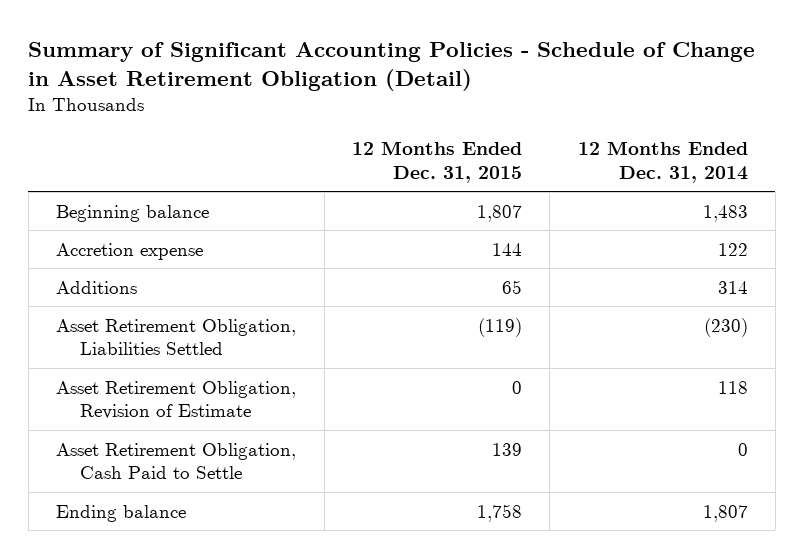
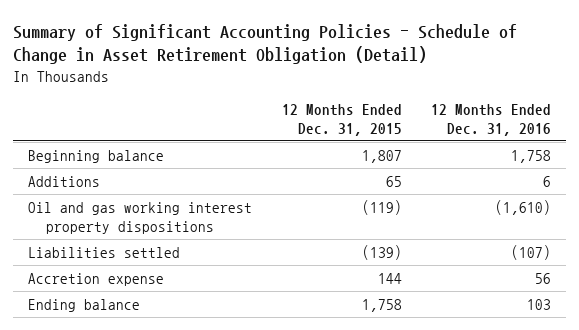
- | 12 Months Ended Dec. 31, 2015 | 12 Months Ended Dec. 31, 2014
+ | 12 Months Ended Dec. 31, 2015 | 12 Months Ended Dec. 31, 2016
- Asset Retirement Obligation, Liabilities Settled | (119) | (230)
- Asset Retirement Obligation, Revision of Estimate | 0 | 118
- Asset Retirement Obligation, Cash Paid to Settle | 139 | 0
+ Oil and gas working interest property dispositions | (119) | (1,610)
+ Liabilities settled | (139) | (107)
moved down: Accretion expense | 144 | 56

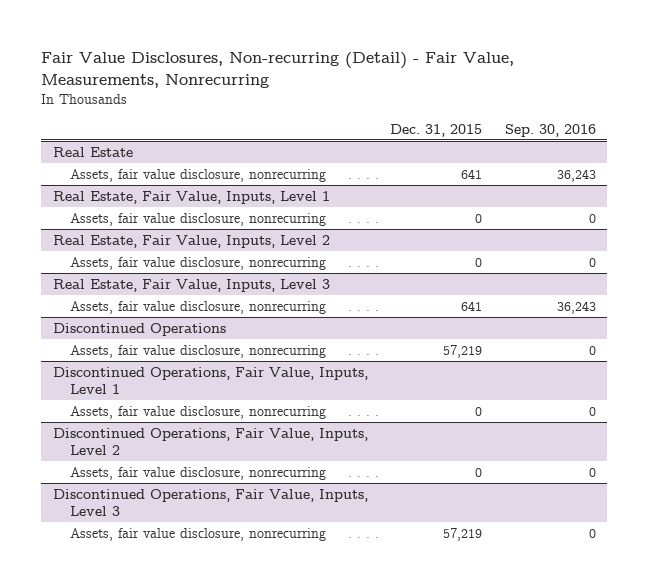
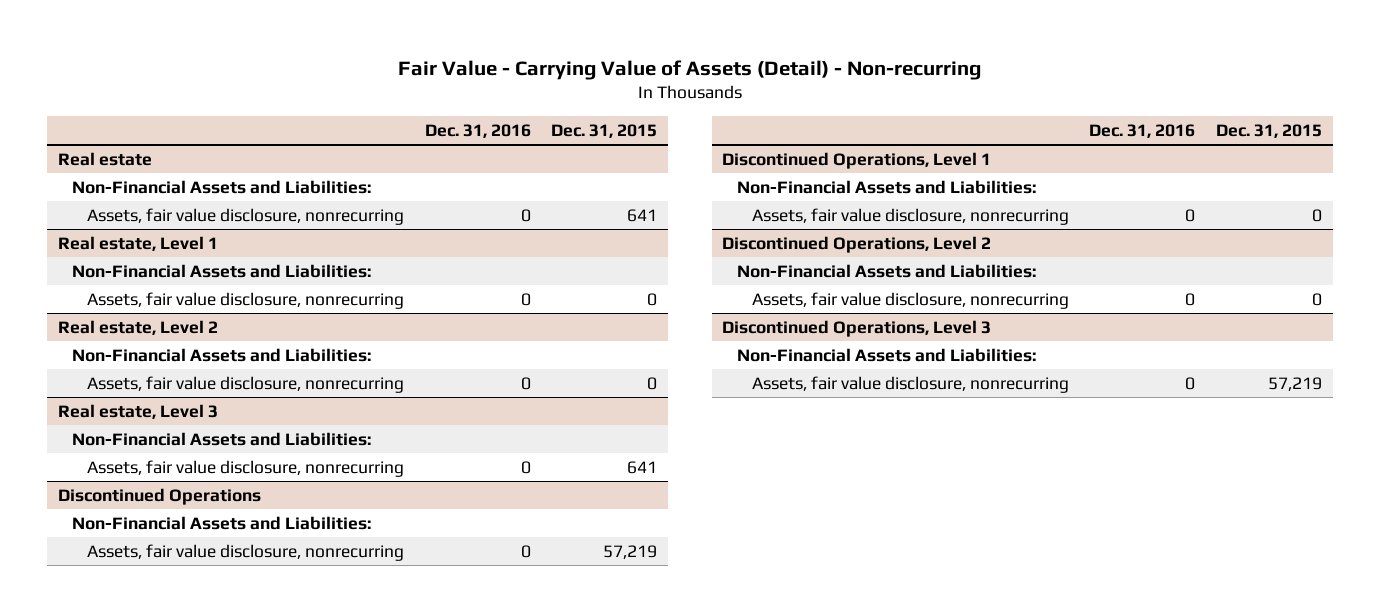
- Fair Value Disclosures, Non-recurring (Detail) - Fair Value, Measurements, Nonrecurring
+ Fair Value - Carrying Value of Assets (Detail) - Non-recurring
- | Dec. 31, 2015 | Sep. 30, 2016
+ | Dec. 31, 2016 | Dec. 31, 2015
- Real Estate
+ Real estate
+ Non-Financial Assets and Liabilities:
- Real Estate, Fair Value, Inputs, Level 1
+ Real estate, Level 1
+ Non-Financial Assets and Liabilities:
- Real Estate, Fair Value, Inputs, Level 2
+ Real estate, Level 2
+ Non-Financial Assets and Liabilities:
- Real Estate, Fair Value, Inputs, Level 3
+ Real estate, Level 3
+ Non-Financial Assets and Liabilities:
@ Discontinued Operations
+ Non-Financial Assets and Liabilities:
- Discontinued Operations, Fair Value, Inputs, Level 1
+ Discontinued Operations, Level 1
+ Non-Financial Assets and Liabilities:
- Discontinued Operations, Fair Value, Inputs, Level 2
+ Discontinued Operations, Level 2
+ Non-Financial Assets and Liabilities:
- Discontinued Operations, Fair Value, Inputs, Level 3
+ Discontinued Operations, Level 3
+ Non-Financial Assets and Liabilities:

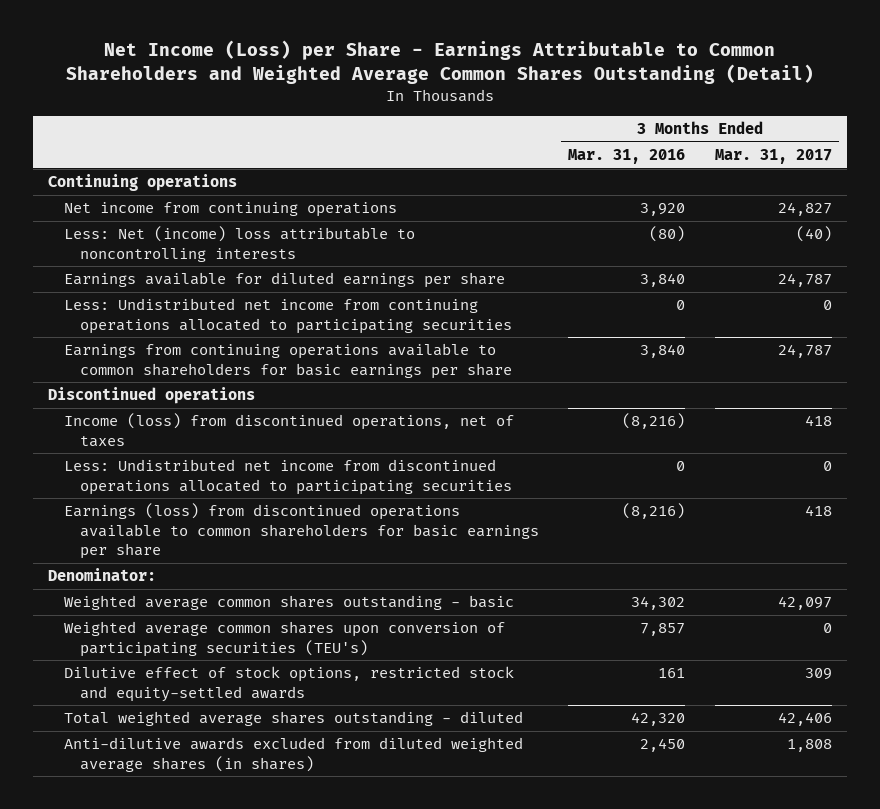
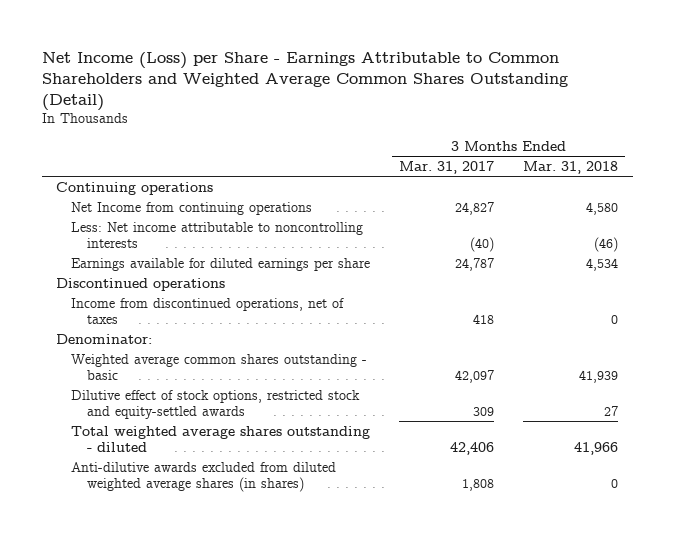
- | 3 Months Ended Mar. 31, 2016 | 3 Months Ended Mar. 31, 2017
+ | 3 Months Ended Mar. 31, 2017 | 3 Months Ended Mar. 31, 2018
- Net income from continuing operations | 3,920 | 24,827
- Less: Net (income) loss attributable to noncontrolling interests | (80) | (40)
+ Net Income from continuing operations | 24,827 | 4,580
+ Less: Net income attributable to noncontrolling interests | (40) | (46)
- Less: Undistributed net income from continuing operations allocated to participating securities | 0 | 0
- Earnings from continuing operations available to common shareholders for basic earnings per share | 3,840 | 24,787
- Income (loss) from discontinued operations, net of taxes | (8,216) | 418
- Less: Undistributed net income from discontinued operations allocated to participating securities | 0 | 0
- Earnings (loss) from discontinued operations available to common shareholders for basic earnings per share | (8,216) | 418
+ Income from discontinued operations, net of taxes | 418 | 0
- Weighted average common shares upon conversion of participating securities (TEU's) | 7,857 | 0

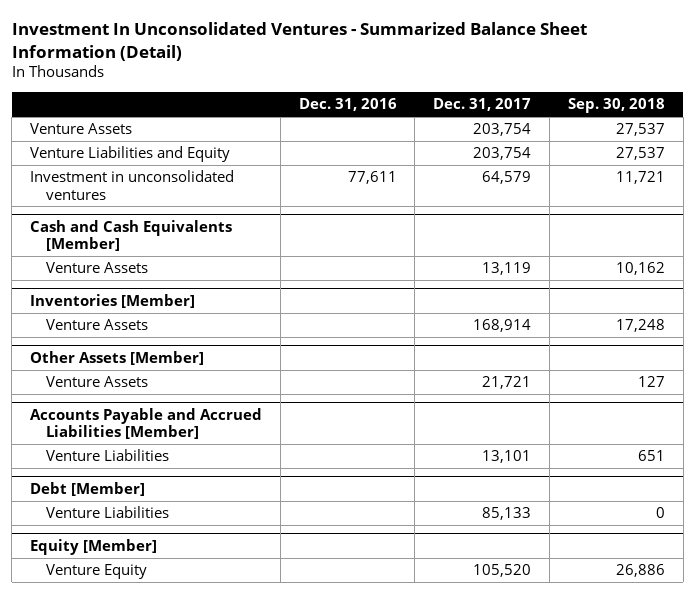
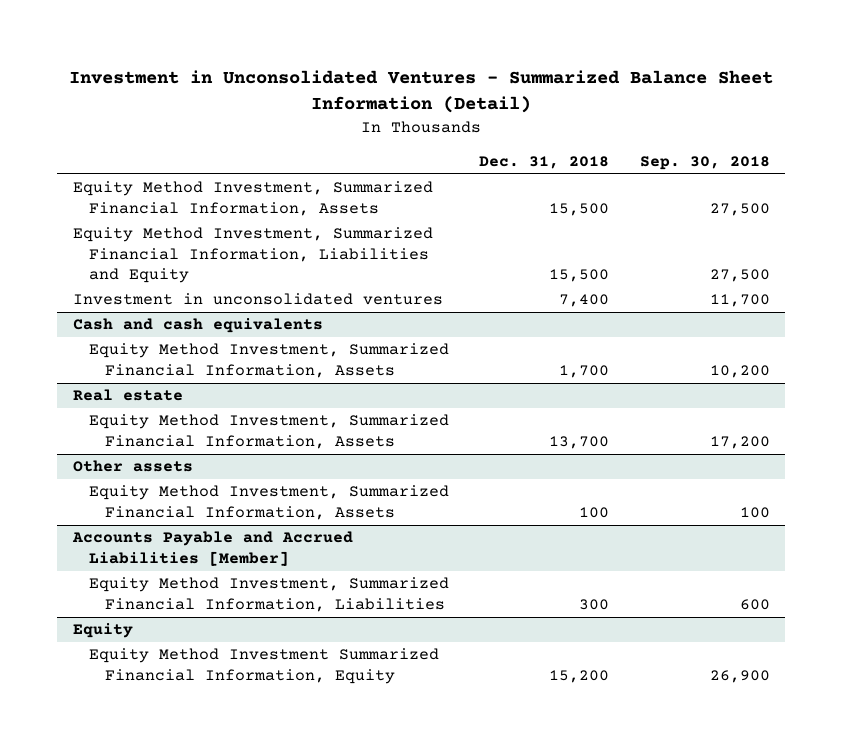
- Investment In Unconsolidated Ventures - Summarized Balance Sheet Information (Detail)
+ Investment in Unconsolidated Ventures - Summarized Balance Sheet Information (Detail)
- | Dec. 31, 2016 | Dec. 31, 2017 | Sep. 30, 2018
+ | Dec. 31, 2018 | Sep. 30, 2018
- Venture Assets | | 203,754 | 27,537
- Venture Liabilities and Equity | | 203,754 | 27,537
- Investment in unconsolidated ventures | 77,611 | 64,579 | 11,721
- Cash and Cash Equivalents [Member]
- Venture Assets | | 13,119 | 10,162
- Inventories [Member]
- Venture Assets | | 168,914 | 17,248
- Other Assets [Member]
- Venture Assets | | 21,721 | 127
+ Equity Method Investment, Summarized Financial Information, Assets | 15,500 | 27,500
+ Equity Method Investment, Summarized Financial Information, Liabilities and Equity | 15,500 | 27,500
+ Investment in unconsolidated ventures | 7,400 | 11,700
+ Cash and cash equivalents
+ Equity Method Investment, Summarized Financial Information, Assets | 1,700 | 10,200
+ Real estate
+ Equity Method Investment, Summarized Financial Information, Assets | 13,700 | 17,200
+ Other assets
+ Equity Method Investment, Summarized Financial Information, Assets | 100 | 100
@ Accounts Payable and Accrued Liabilities [Member]
- Venture Liabilities | | 13,101 | 651
- Debt [Member]
- Venture Liabilities | | 85,133 | 0
- Equity [Member]
- Venture Equity | | 105,520 | 26,886
@ Accounts Payable and Accrued Liabilities [Member]
+ Equity Method Investment, Summarized Financial Information, Liabilities | 300 | 600
+ Equity
+ Equity Method Investment Summarized Financial Information, Equity | 15,200 | 26,900

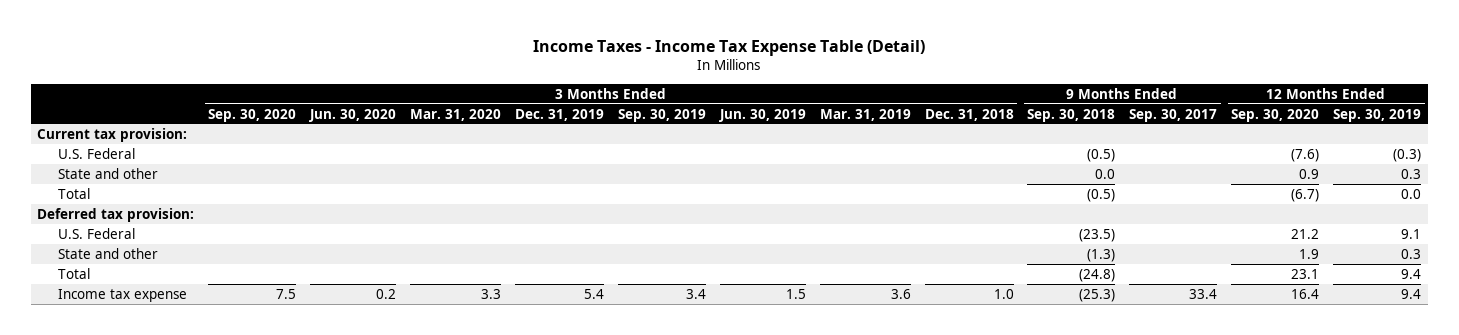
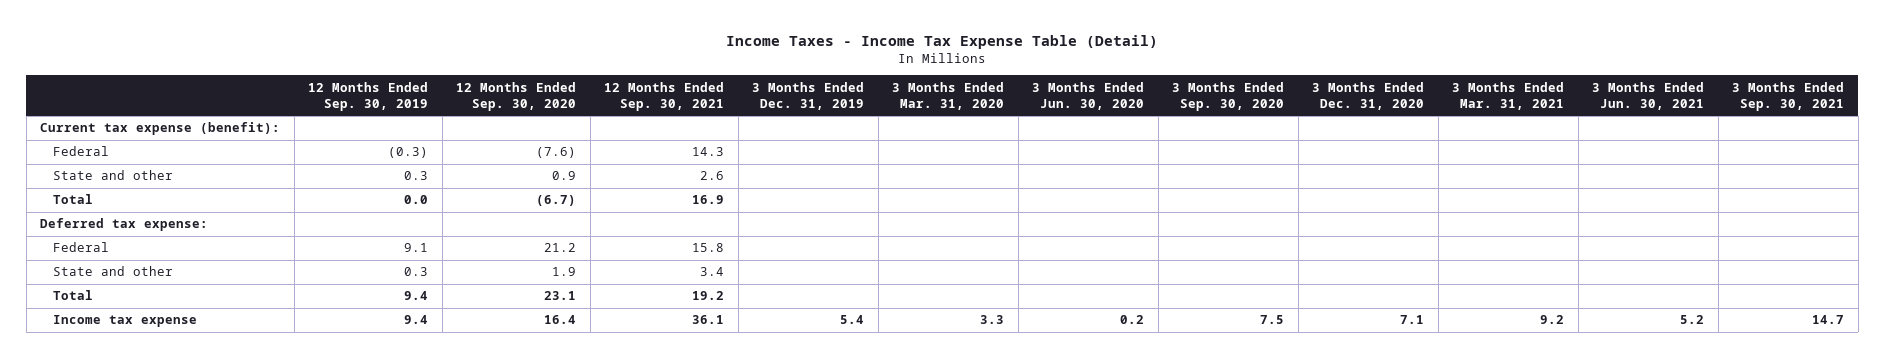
- | 3 Months Ended Sep. 30, 2020 | 3 Months Ended Jun. 30, 2020 | 3 Months Ended Mar. 31, 2020 | 3 Months Ended Dec. 31, 2019 | 3 Months Ended Sep. 30, 2019 | 3 Months Ended Jun. 30, 2019 | 3 Months Ended Mar. 31, 2019 | 3 Months Ended Dec. 31, 2018 | 9 Months Ended Sep. 30, 2018 | 9 Months Ended Sep. 30, 2017 | 12 Months Ended Sep. 30, 2020 | 12 Months Ended Sep. 30, 2019
+ | 12 Months Ended Sep. 30, 2019 | 12 Months Ended Sep. 30, 2020 | 12 Months Ended Sep. 30, 2021 | 3 Months Ended Dec. 31, 2019 | 3 Months Ended Mar. 31, 2020 | 3 Months Ended Jun. 30, 2020 | 3 Months Ended Sep. 30, 2020 | 3 Months Ended Dec. 31, 2020 | 3 Months Ended Mar. 31, 2021 | 3 Months Ended Jun. 30, 2021 | 3 Months Ended Sep. 30, 2021
- Current tax provision:
- U.S. Federal | | | | | | | | | (0.5) | | (7.6) | (0.3)
+ Current tax expense (benefit):
+ Federal | (0.3) | (7.6) | 14.3 | | | | | | | |
- Deferred tax provision:
- U.S. Federal | | | | | | | | | (23.5) | | 21.2 | 9.1
+ Deferred tax expense:
+ Federal | 9.1 | 21.2 | 15.8 | | | | | | | |

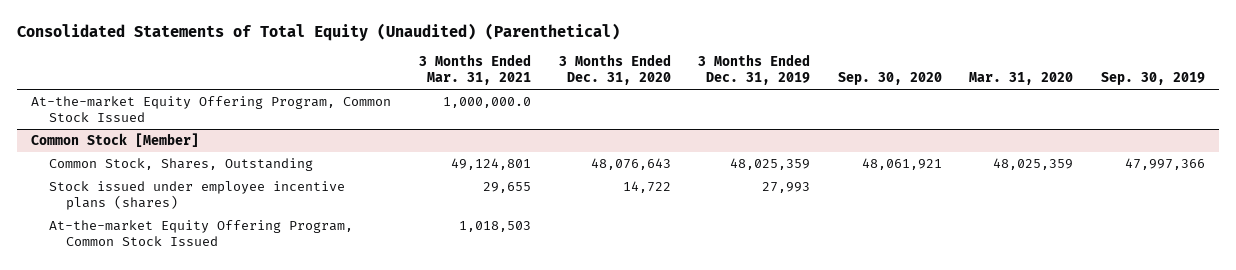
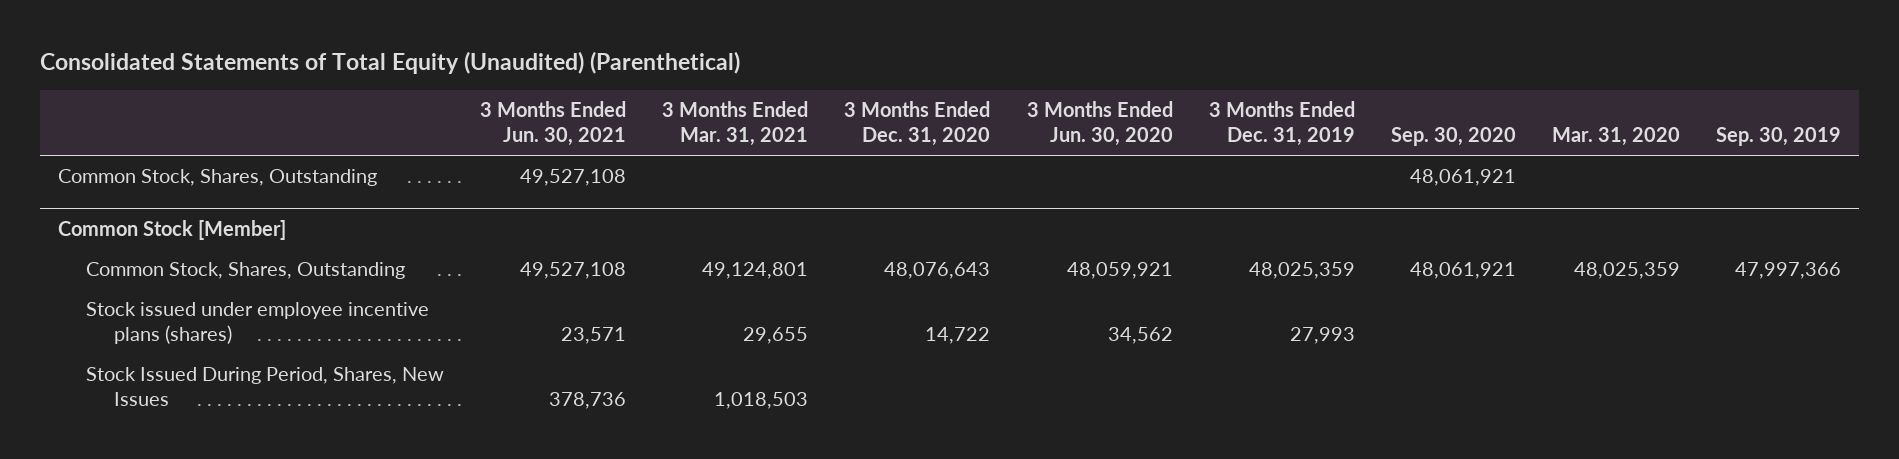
- | 3 Months Ended Mar. 31, 2021 | 3 Months Ended Dec. 31, 2020 | 3 Months Ended Dec. 31, 2019 | Sep. 30, 2020 | Mar. 31, 2020 | Sep. 30, 2019
+ | 3 Months Ended Jun. 30, 2021 | 3 Months Ended Mar. 31, 2021 | 3 Months Ended Dec. 31, 2020 | 3 Months Ended Jun. 30, 2020 | 3 Months Ended Dec. 31, 2019 | Sep. 30, 2020 | Mar. 31, 2020 | Sep. 30, 2019
- At-the-market Equity Offering Program, Common Stock Issued | 1,000,000.0 | | | | |
+ Common Stock, Shares, Outstanding | 49,527,108 | | | | | 48,061,921 | |
@ Common Stock [Member]
- At-the-market Equity Offering Program, Common Stock Issued | 1,018,503 | | | | |
+ Stock Issued During Period, Shares, New Issues | 378,736 | 1,018,503 | | | | | |

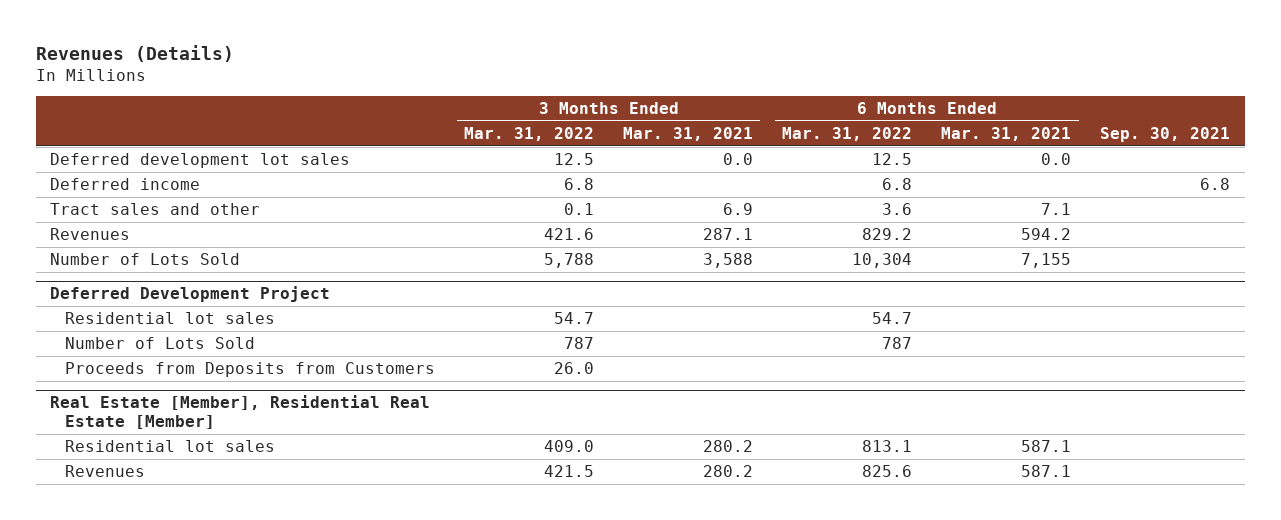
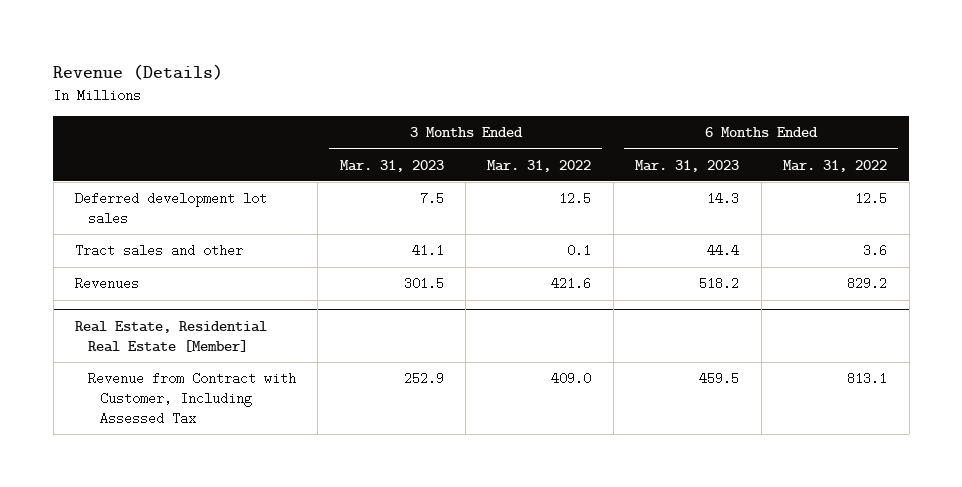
- Revenues (Details)
+ Revenue (Details)
- | 3 Months Ended Mar. 31, 2022 | 3 Months Ended Mar. 31, 2021 | 6 Months Ended Mar. 31, 2022 | 6 Months Ended Mar. 31, 2021 | Sep. 30, 2021
+ | 3 Months Ended Mar. 31, 2023 | 3 Months Ended Mar. 31, 2022 | 6 Months Ended Mar. 31, 2023 | 6 Months Ended Mar. 31, 2022
- Deferred income | 6.8 | | 6.8 | | 6.8
- Number of Lots Sold | 5,788 | 3,588 | 10,304 | 7,155 |
- Deferred Development Project
- Residential lot sales | 54.7 | | 54.7 | |
- Number of Lots Sold | 787 | | 787 | |
- Proceeds from Deposits from Customers | 26.0 | | | |
- Real Estate [Member], Residential Real Estate [Member]
- Residential lot sales | 409.0 | 280.2 | 813.1 | 587.1 |
- Revenues | 421.5 | 280.2 | 825.6 | 587.1 |
+ Real Estate, Residential Real Estate [Member]
+ Revenue from Contract with Customer, Including Assessed Tax | 252.9 | 409.0 | 459.5 | 813.1

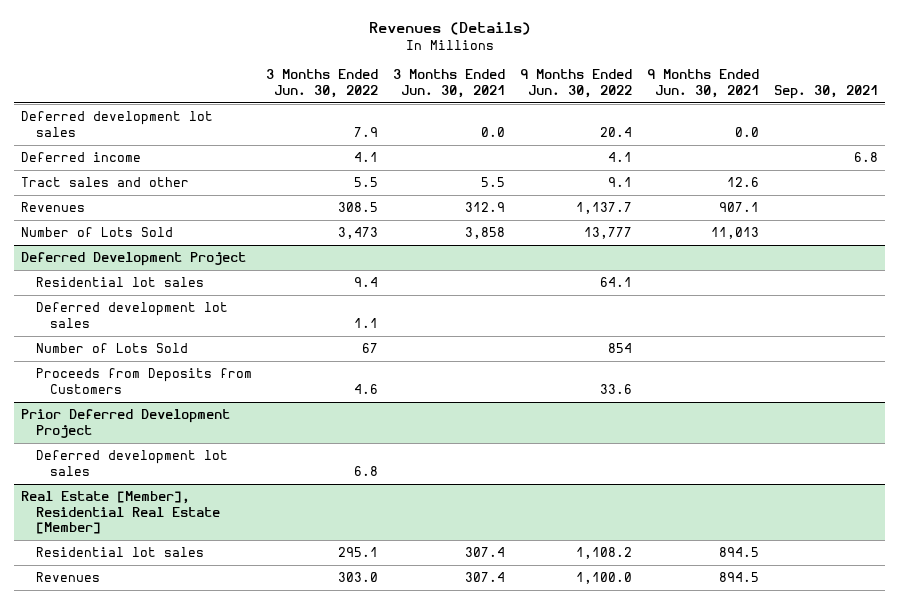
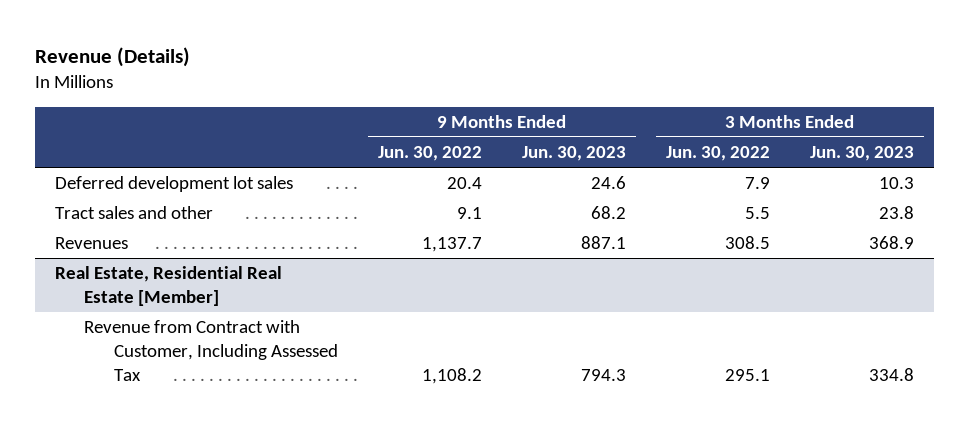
- Revenues (Details)
+ Revenue (Details)
- | 3 Months Ended Jun. 30, 2022 | 3 Months Ended Jun. 30, 2021 | 9 Months Ended Jun. 30, 2022 | 9 Months Ended Jun. 30, 2021 | Sep. 30, 2021
+ | 9 Months Ended Jun. 30, 2022 | 9 Months Ended Jun. 30, 2023 | 3 Months Ended Jun. 30, 2022 | 3 Months Ended Jun. 30, 2023
- Deferred income | 4.1 | | 4.1 | | 6.8
- Number of Lots Sold | 3,473 | 3,858 | 13,777 | 11,013 |
- Deferred Development Project
- Residential lot sales | 9.4 | | 64.1 | |
- Deferred development lot sales | 1.1 | | | |
- Number of Lots Sold | 67 | | 854 | |
- Proceeds from Deposits from Customers | 4.6 | | 33.6 | |
- Prior Deferred Development Project
- Deferred development lot sales | 6.8 | | | |
- Real Estate [Member], Residential Real Estate [Member]
- Residential lot sales | 295.1 | 307.4 | 1,108.2 | 894.5 |
- Revenues | 303.0 | 307.4 | 1,100.0 | 894.5 |
+ Real Estate, Residential Real Estate [Member]
+ Revenue from Contract with Customer, Including Assessed Tax | 1,108.2 | 794.3 | 295.1 | 334.8

